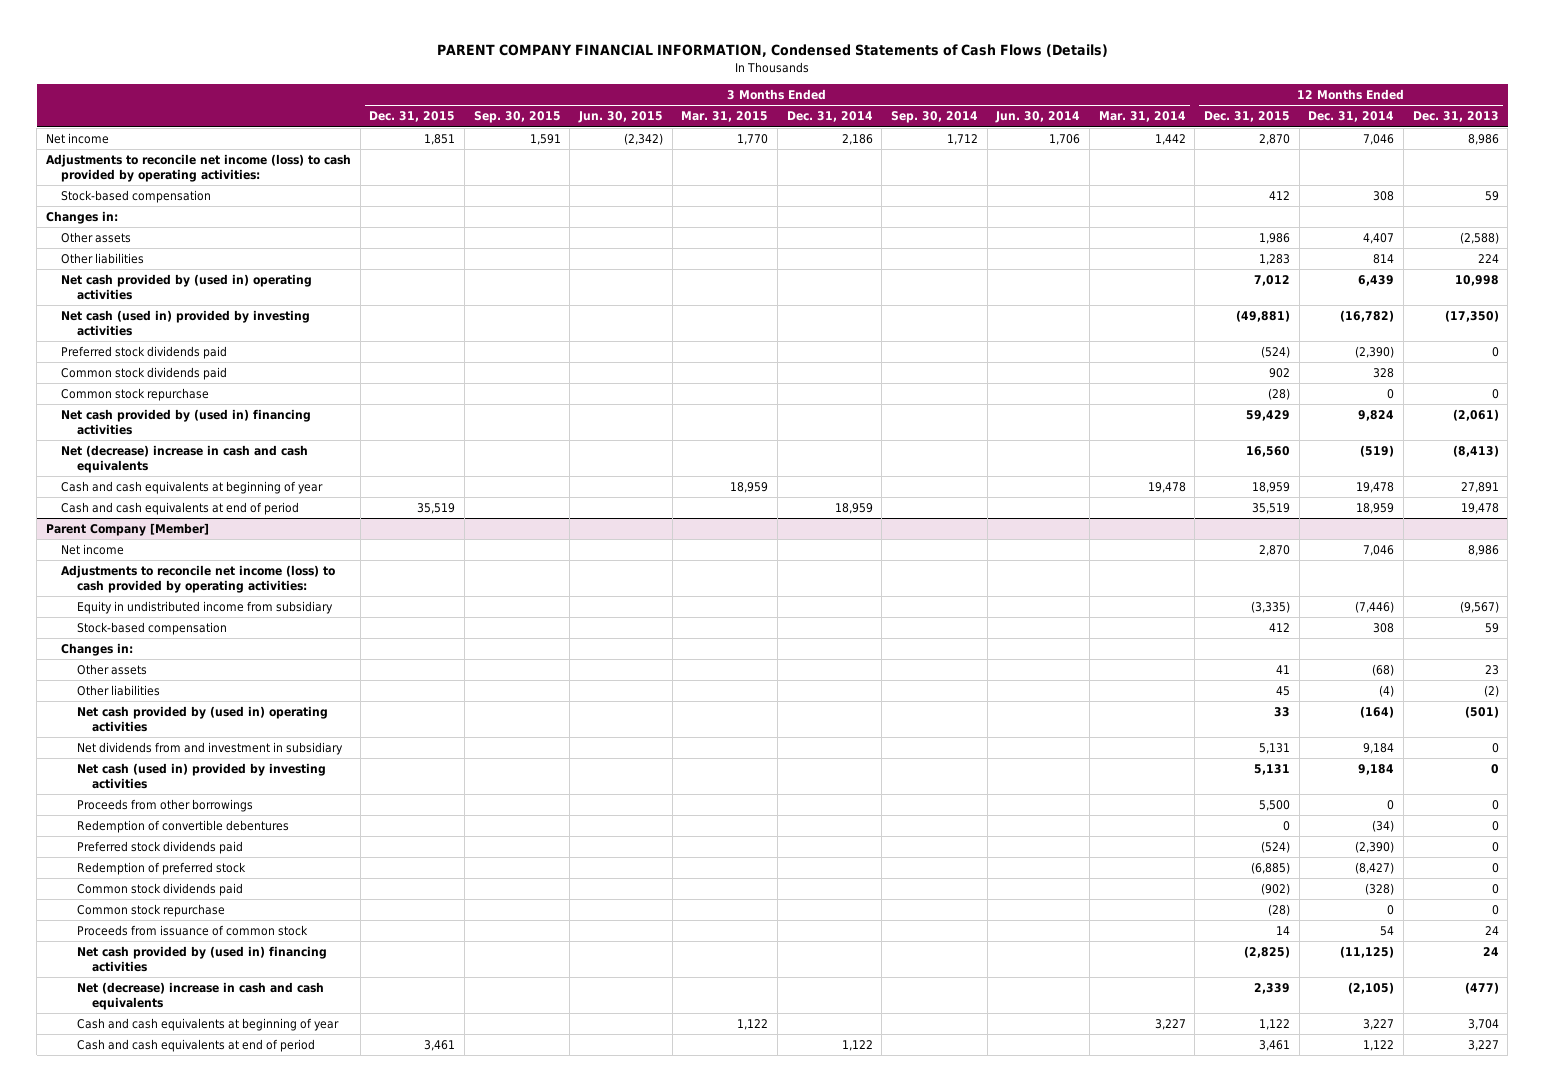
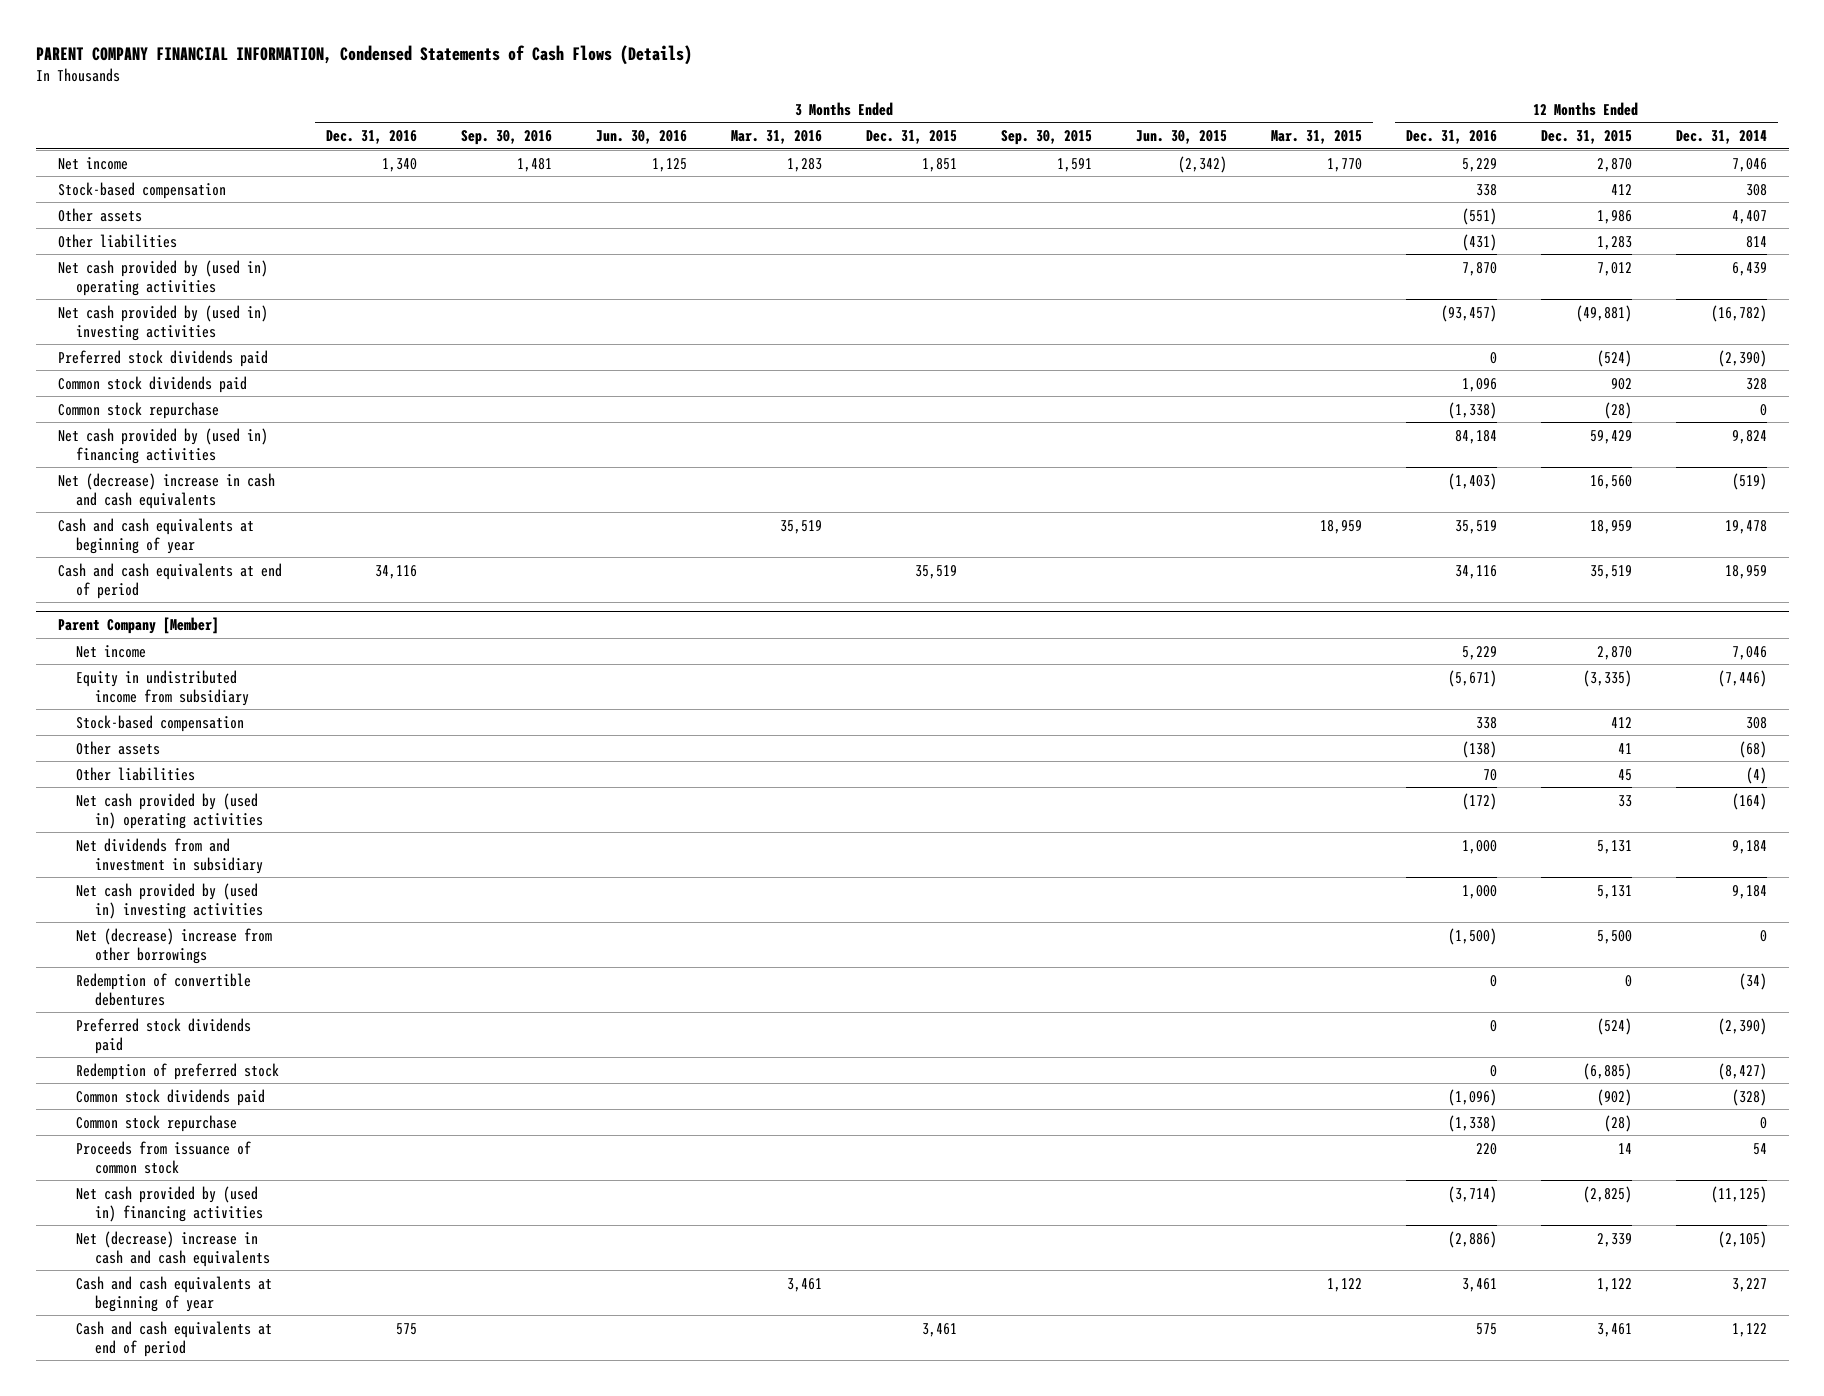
- | 3 Months Ended Dec. 31, 2015 | 3 Months Ended Sep. 30, 2015 | 3 Months Ended Jun. 30, 2015 | 3 Months Ended Mar. 31, 2015 | 3 Months Ended Dec. 31, 2014 | 3 Months Ended Sep. 30, 2014 | 3 Months Ended Jun. 30, 2014 | 3 Months Ended Mar. 31, 2014 | 12 Months Ended Dec. 31, 2015 | 12 Months Ended Dec. 31, 2014 | 12 Months Ended Dec. 31, 2013
+ | 3 Months Ended Dec. 31, 2016 | 3 Months Ended Sep. 30, 2016 | 3 Months Ended Jun. 30, 2016 | 3 Months Ended Mar. 31, 2016 | 3 Months Ended Dec. 31, 2015 | 3 Months Ended Sep. 30, 2015 | 3 Months Ended Jun. 30, 2015 | 3 Months Ended Mar. 31, 2015 | 12 Months Ended Dec. 31, 2016 | 12 Months Ended Dec. 31, 2015 | 12 Months Ended Dec. 31, 2014
- Adjustments to reconcile net income (loss) to cash provided by operating activities:
- Changes in:
- Net cash (used in) provided by investing activities | | | | | | | | | (49,881) | (16,782) | (17,350)
+ Net cash provided by (used in) investing activities | | | | | | | | | (93,457) | (49,881) | (16,782)
@ Parent Company [Member]
- Adjustments to reconcile net income (loss) to cash provided by operating activities:
- Changes in:
- Net cash (used in) provided by investing activities | | | | | | | | | 5,131 | 9,184 | 0
- Proceeds from other borrowings | | | | | | | | | 5,500 | 0 | 0
+ Net cash provided by (used in) investing activities | | | | | | | | | 1,000 | 5,131 | 9,184
+ Net (decrease) increase from other borrowings | | | | | | | | | (1,500) | 5,500 | 0

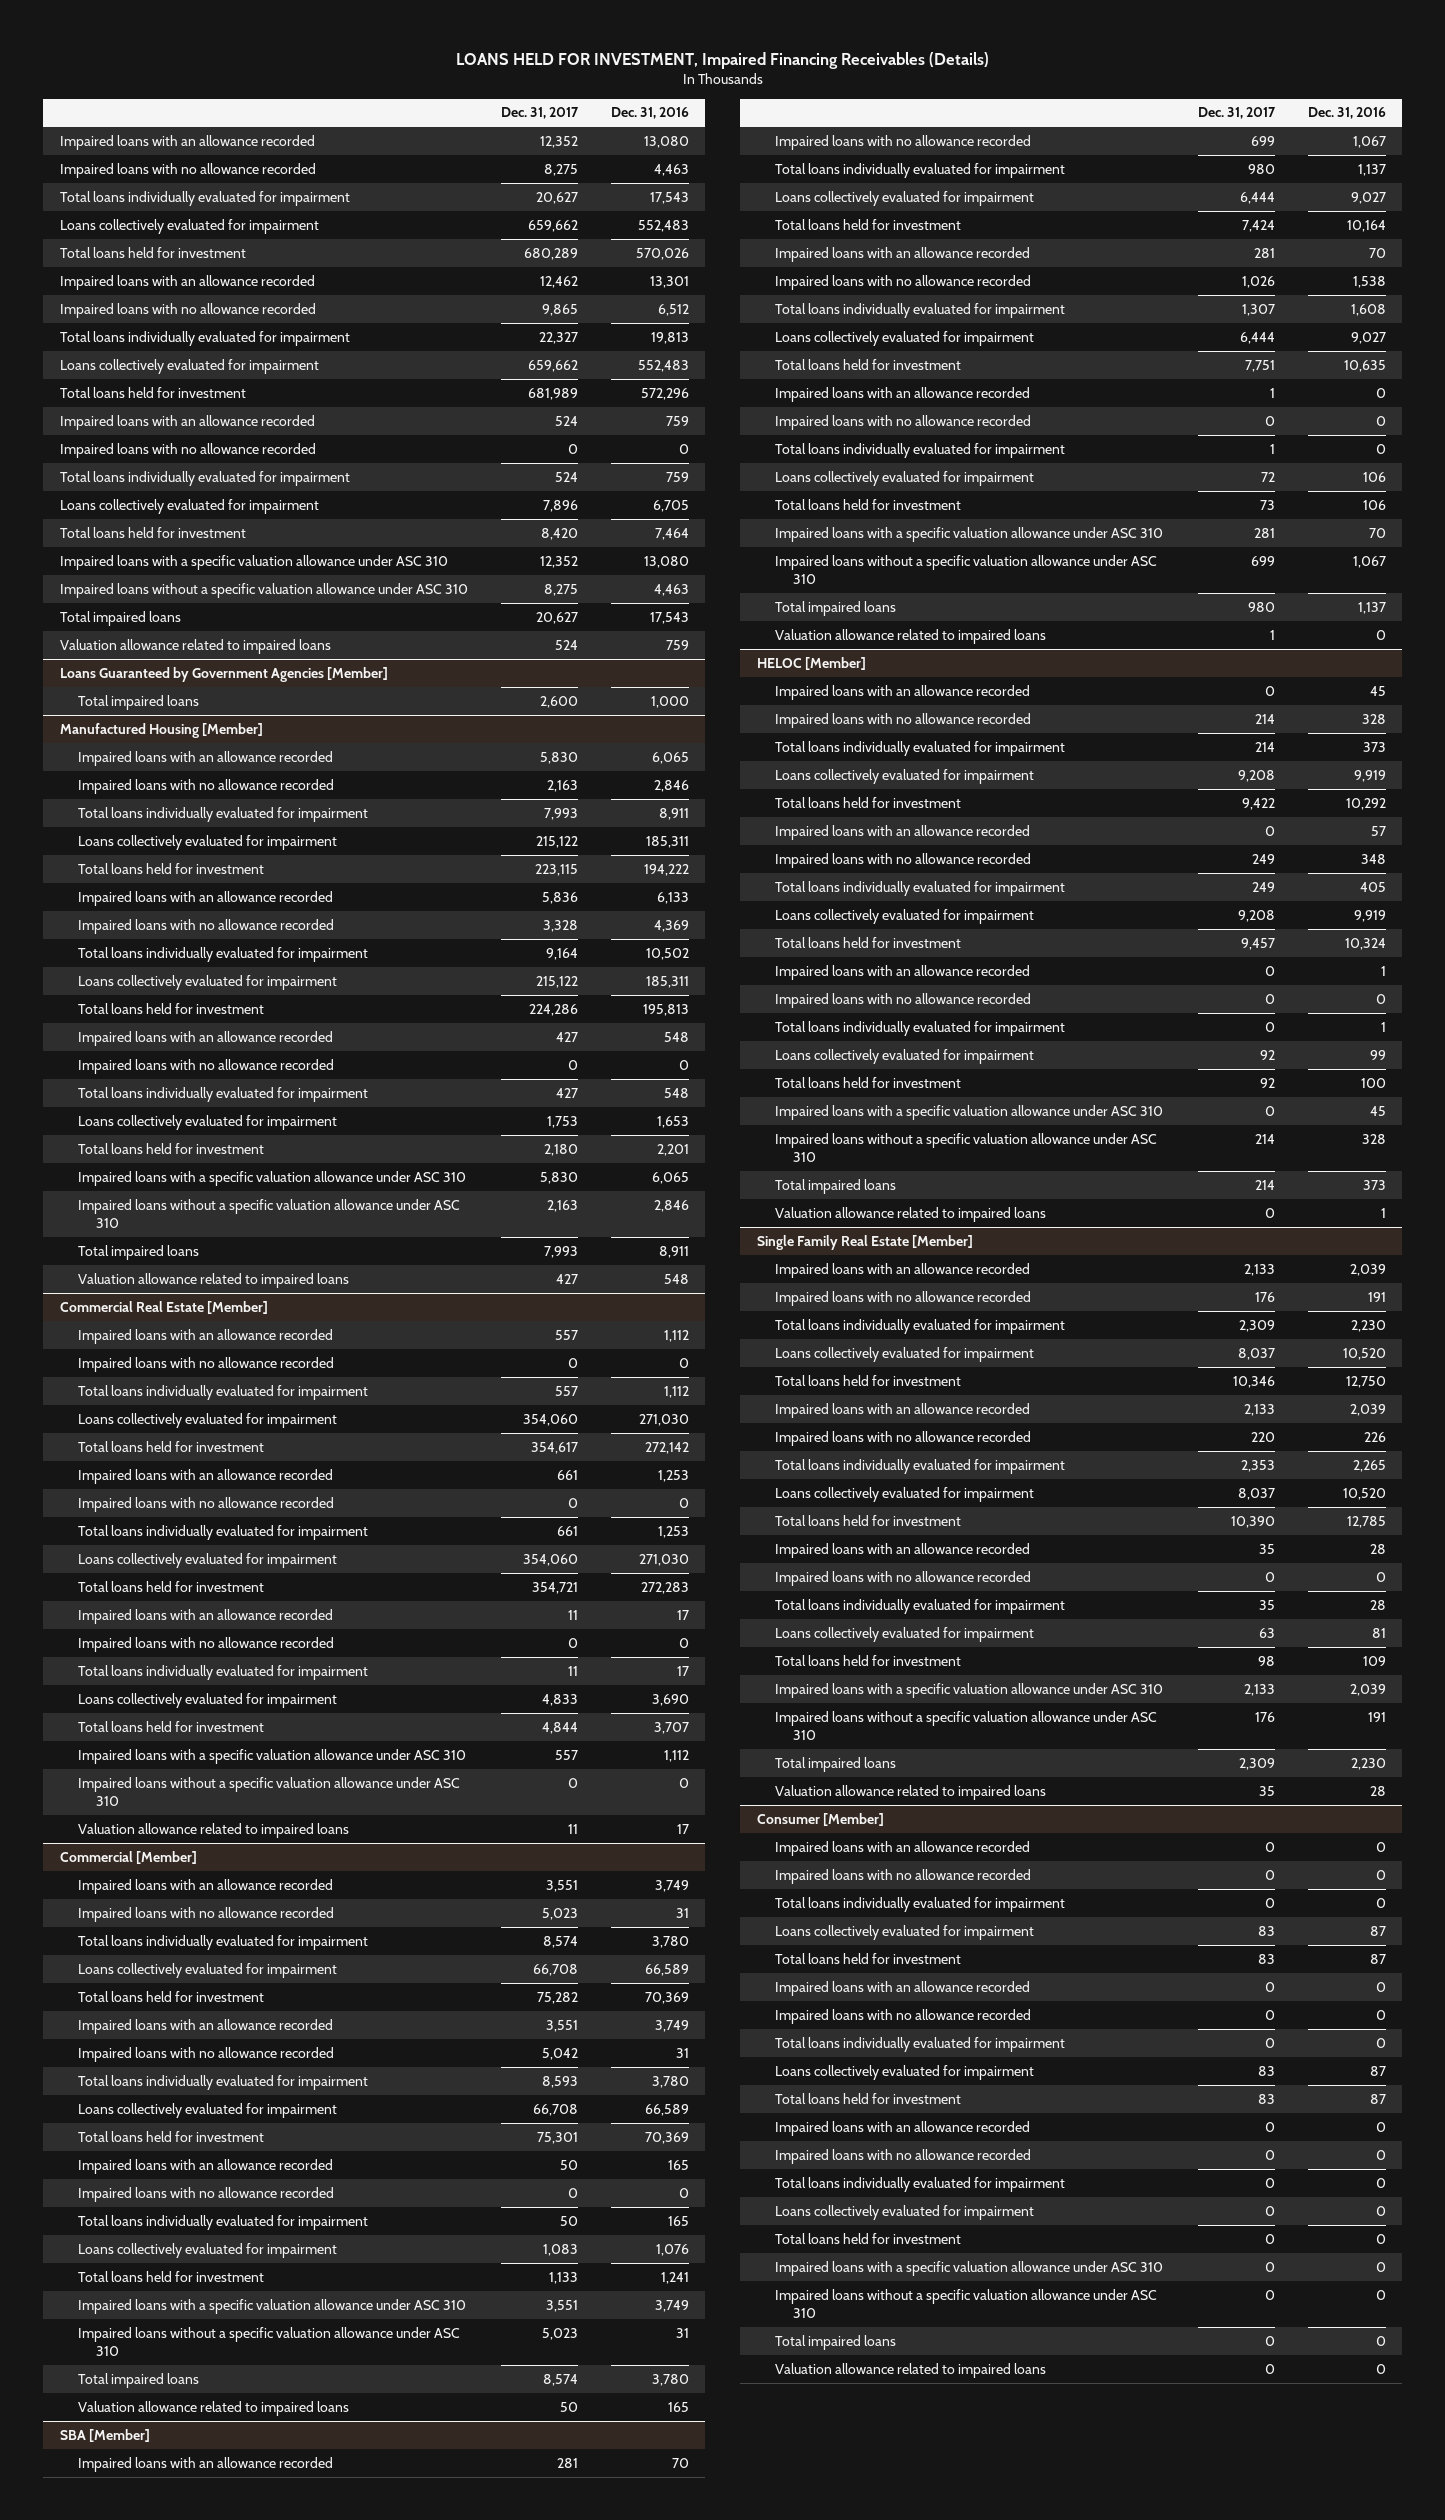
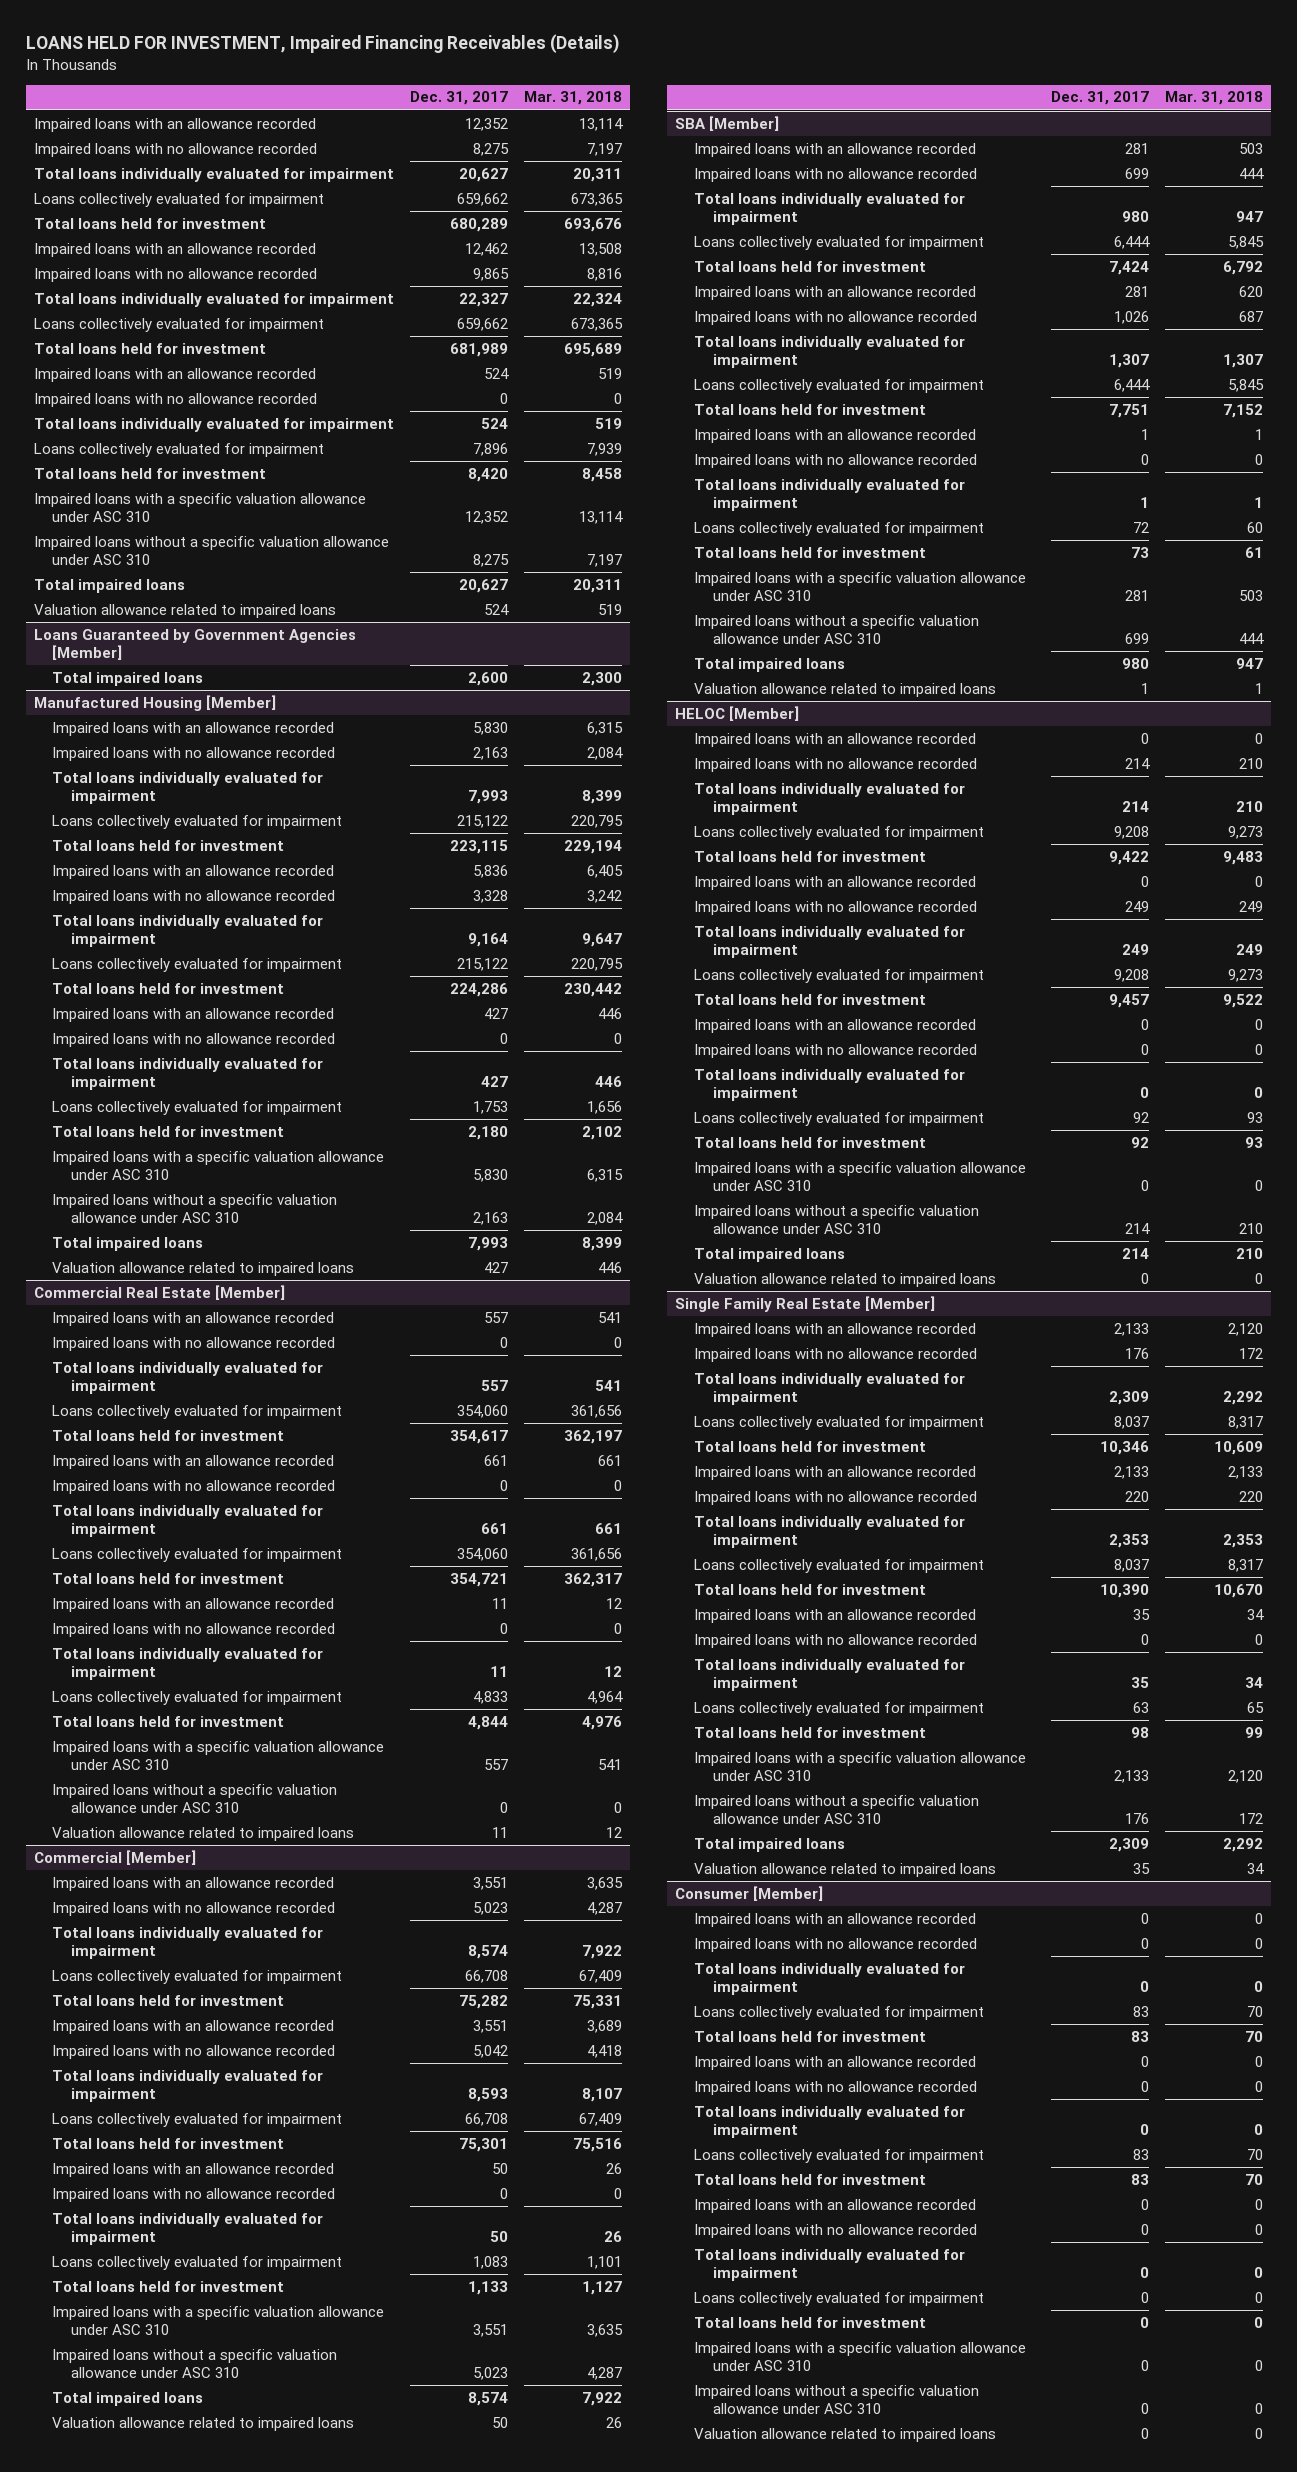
- | Dec. 31, 2017 | Dec. 31, 2016
+ | Dec. 31, 2017 | Mar. 31, 2018
@ Consumer [Member]
- Total impaired loans | 0 | 0

